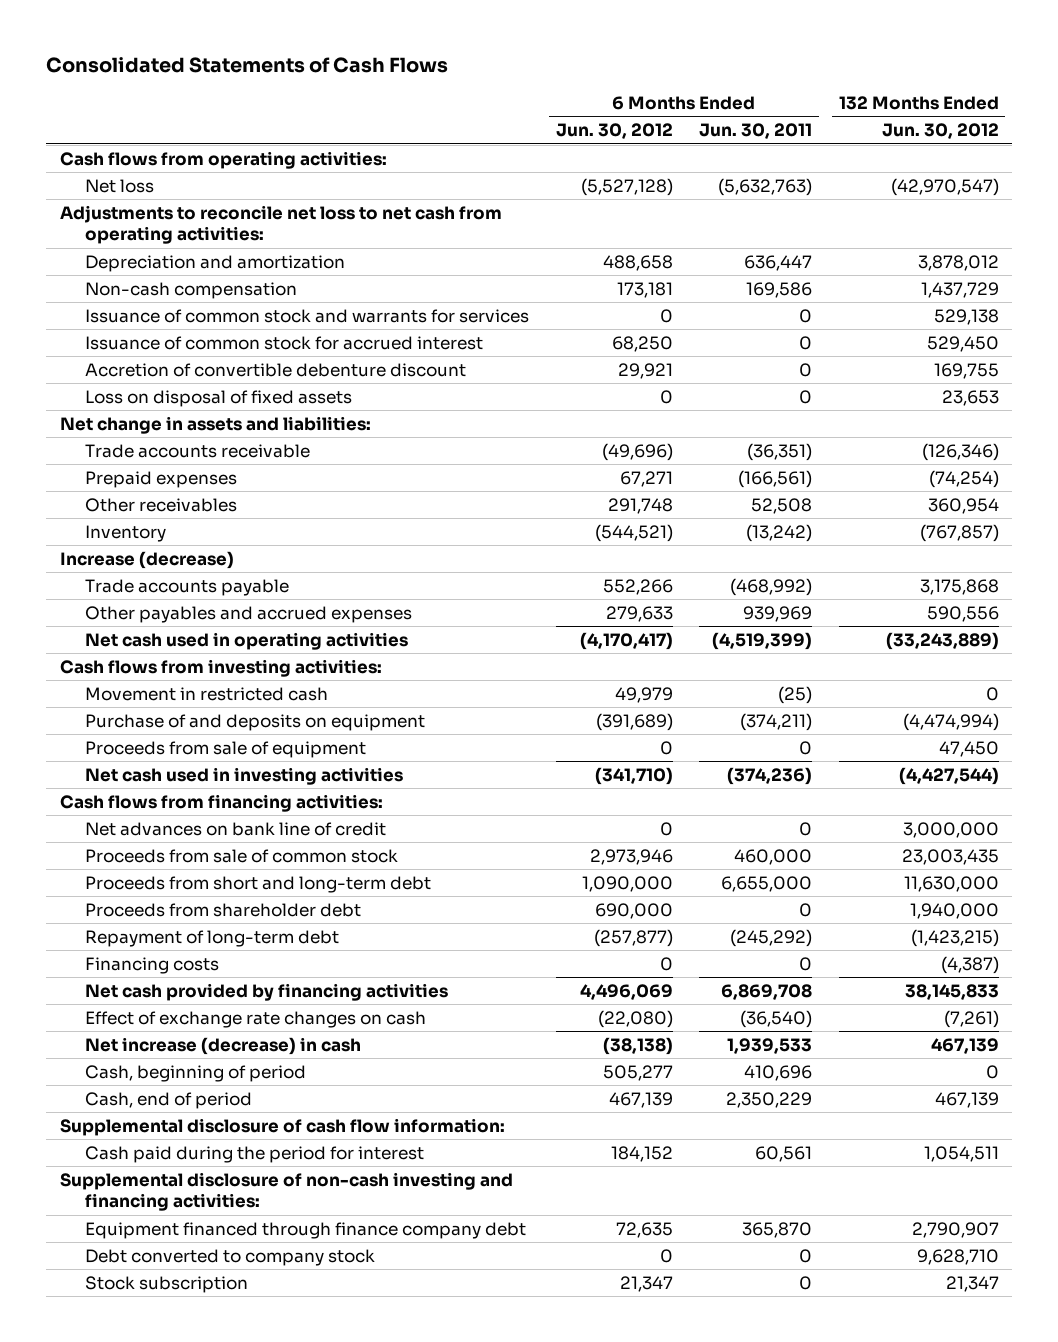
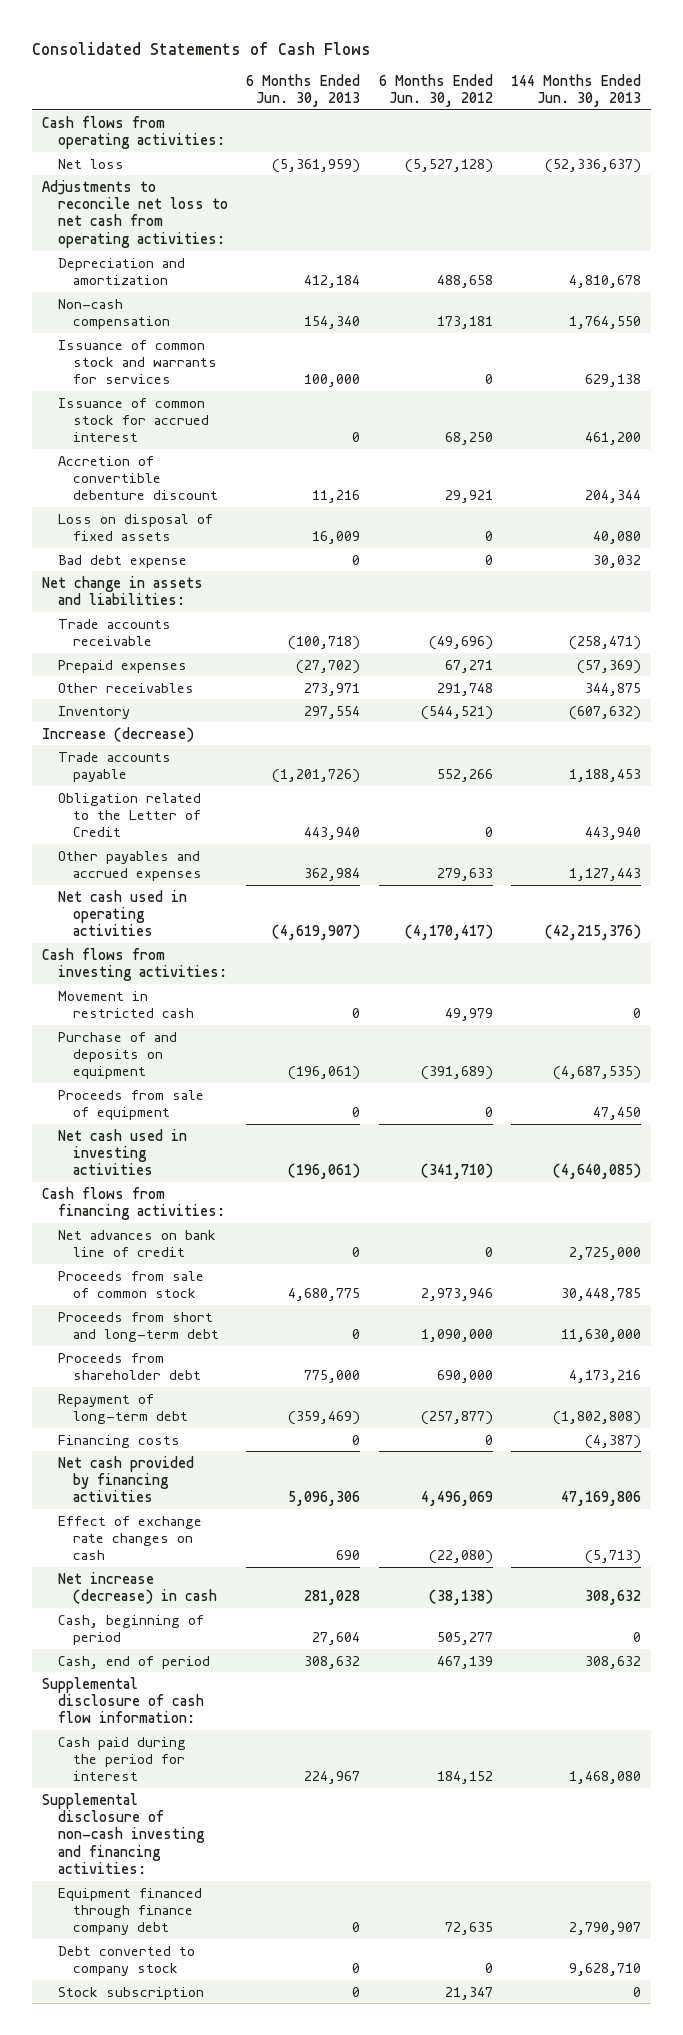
- | 6 Months Ended Jun. 30, 2012 | 6 Months Ended Jun. 30, 2011 | 132 Months Ended Jun. 30, 2012
+ | 6 Months Ended Jun. 30, 2013 | 6 Months Ended Jun. 30, 2012 | 144 Months Ended Jun. 30, 2013
+ Bad debt expense | 0 | 0 | 30,032
+ Obligation related to the Letter of Credit | 443,940 | 0 | 443,940

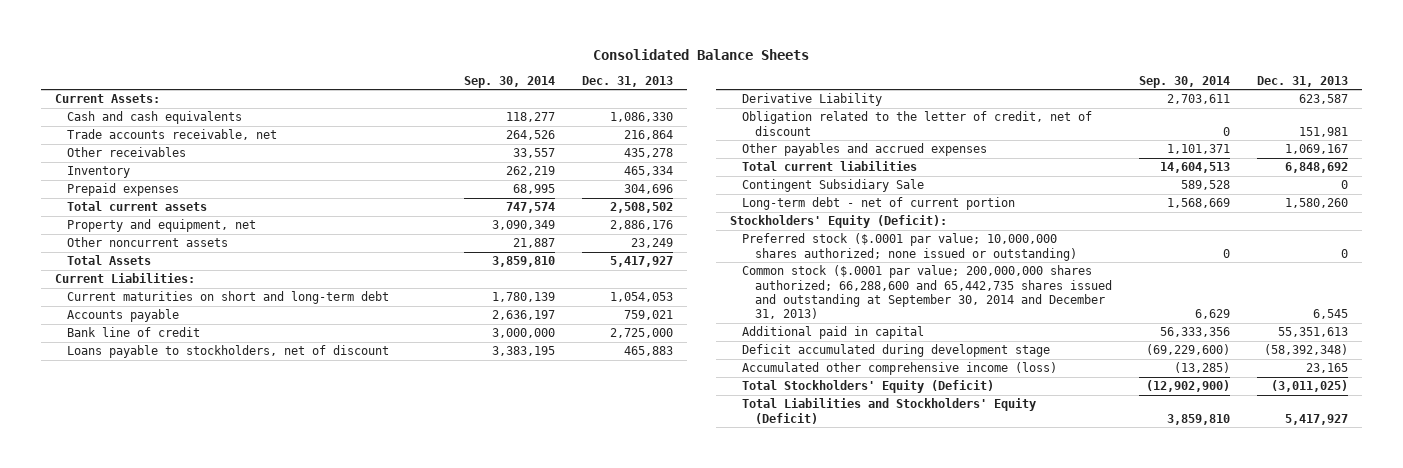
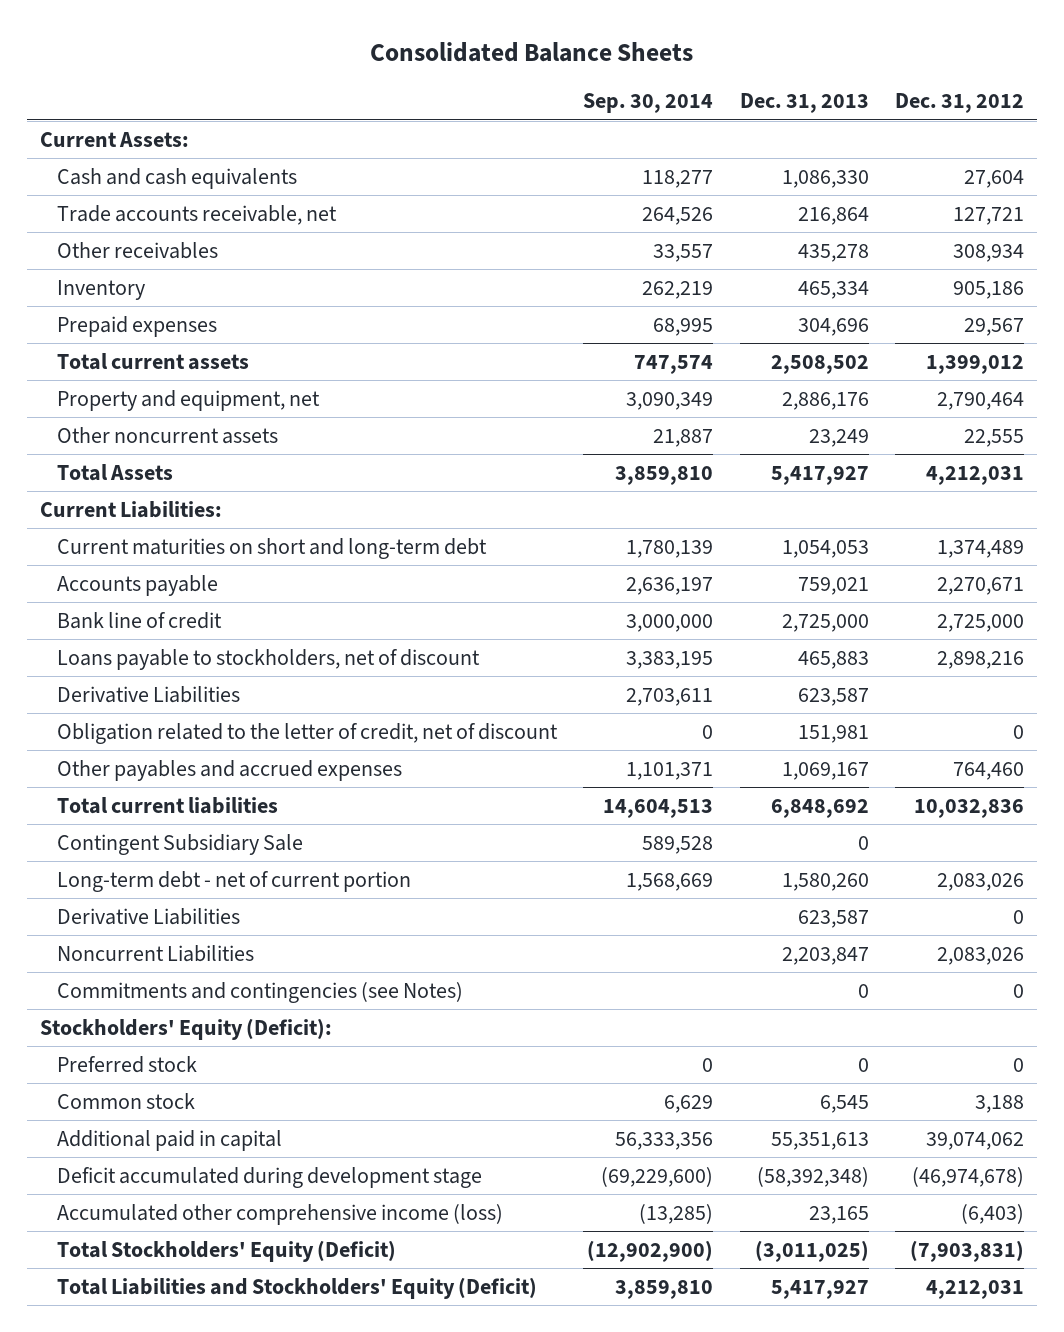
- | Sep. 30, 2014 | Dec. 31, 2013
+ | Sep. 30, 2014 | Dec. 31, 2013 | Dec. 31, 2012
- Derivative Liability | 2,703,611 | 623,587
+ Derivative Liabilities | 2,703,611 | 623,587 |
+ Derivative Liabilities | | 623,587 | 0
+ Noncurrent Liabilities | | 2,203,847 | 2,083,026
+ Commitments and contingencies (see Notes) | | 0 | 0
- Preferred stock ($.0001 par value; 10,000,000 shares authorized; none issued or outstanding) | 0 | 0
- Common stock ($.0001 par value; 200,000,000 shares authorized; 66,288,600 and 65,442,735 shares issued and outstanding at September 30, 2014 and December 31, 2013) | 6,629 | 6,545
+ Preferred stock | 0 | 0 | 0
+ Common stock | 6,629 | 6,545 | 3,188

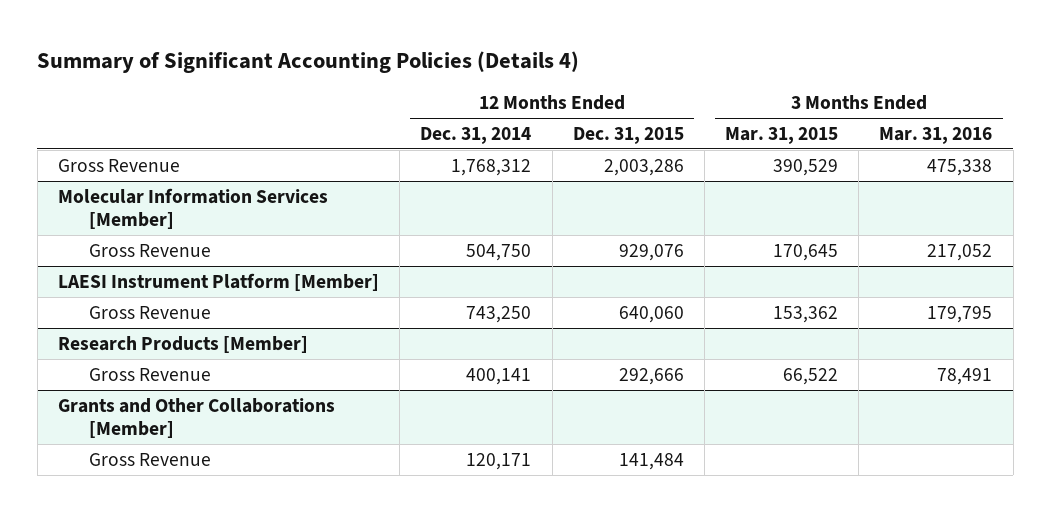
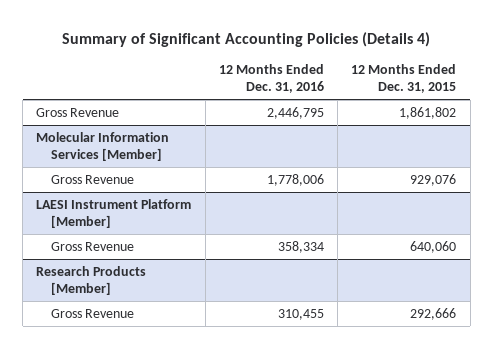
- | 12 Months Ended Dec. 31, 2014 | 12 Months Ended Dec. 31, 2015 | 3 Months Ended Mar. 31, 2015 | 3 Months Ended Mar. 31, 2016
+ | 12 Months Ended Dec. 31, 2016 | 12 Months Ended Dec. 31, 2015
- Gross Revenue | 1,768,312 | 2,003,286 | 390,529 | 475,338
+ Gross Revenue | 2,446,795 | 1,861,802
- Grants and Other Collaborations [Member]
- Gross Revenue | 120,171 | 141,484 | |

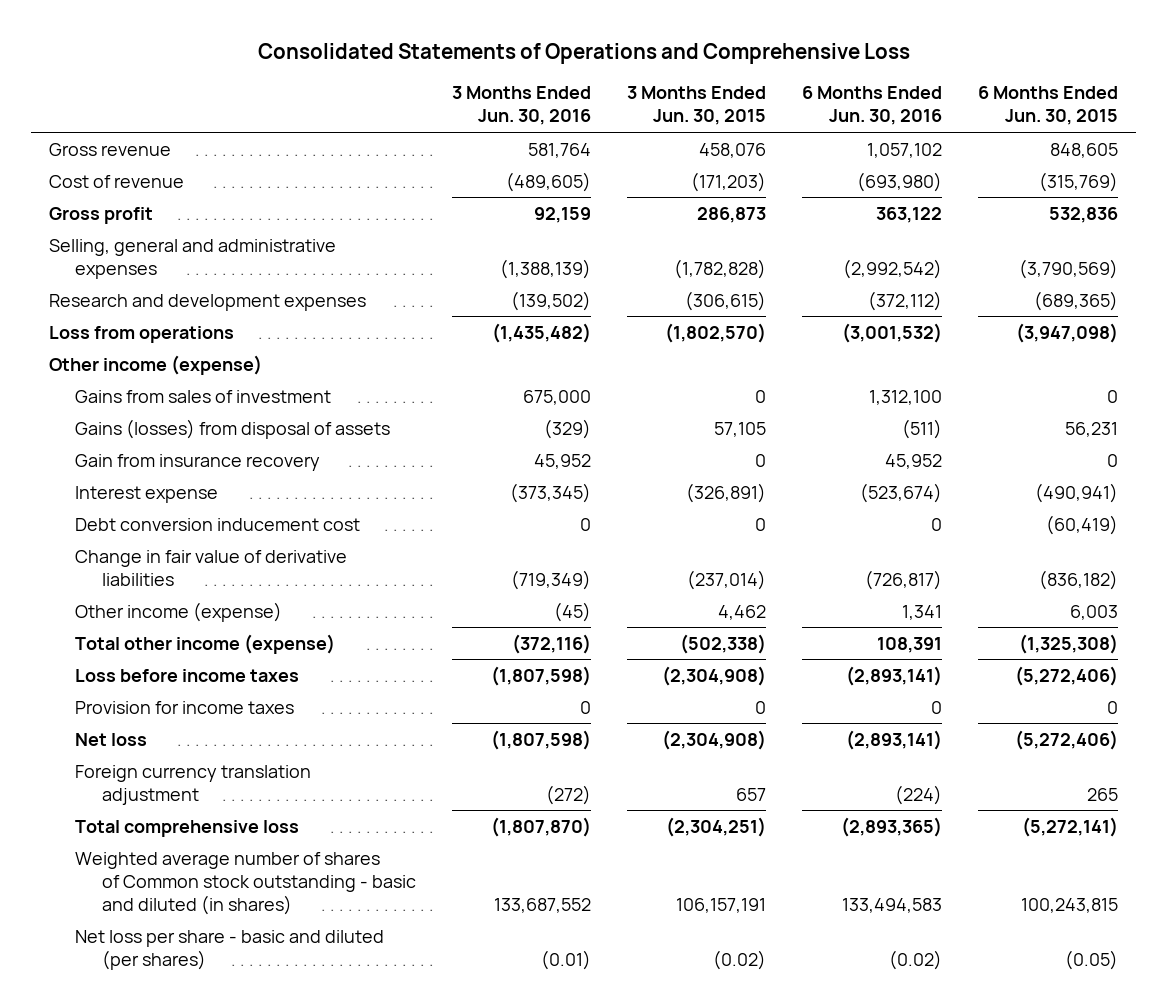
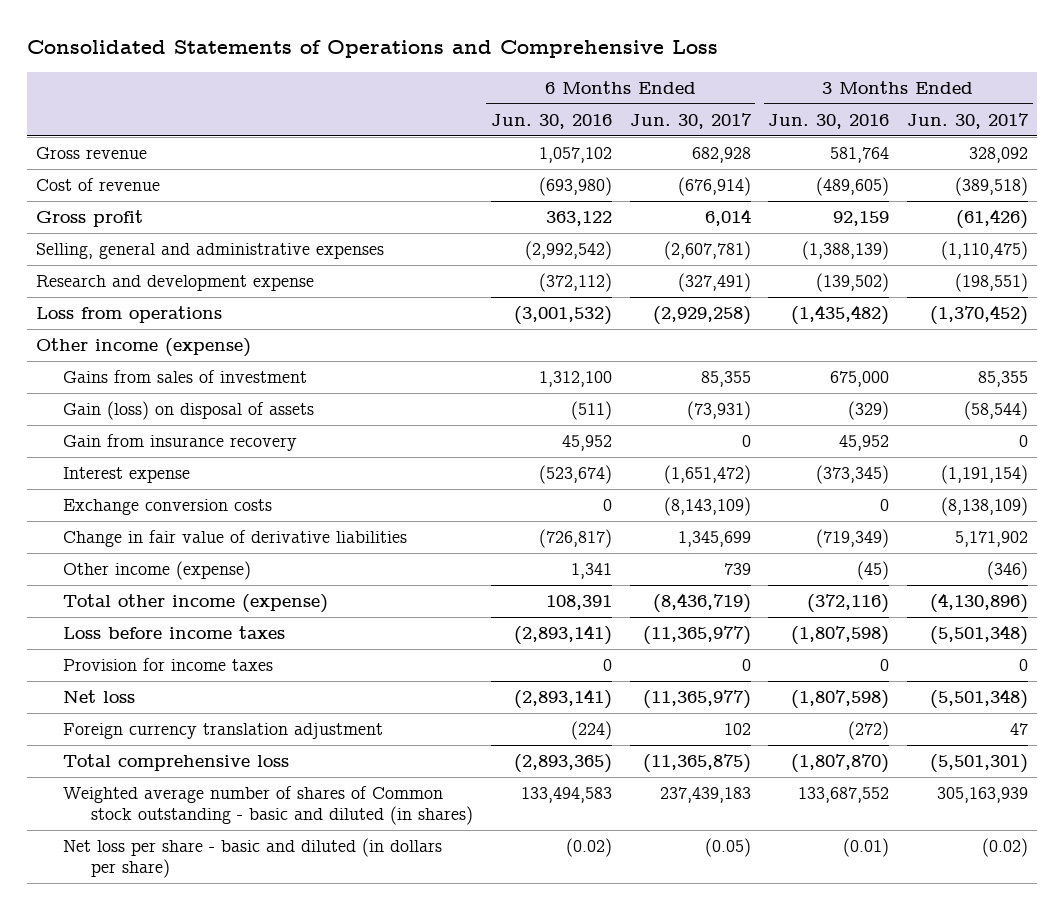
- | 3 Months Ended Jun. 30, 2016 | 3 Months Ended Jun. 30, 2015 | 6 Months Ended Jun. 30, 2016 | 6 Months Ended Jun. 30, 2015
+ | 6 Months Ended Jun. 30, 2016 | 6 Months Ended Jun. 30, 2017 | 3 Months Ended Jun. 30, 2016 | 3 Months Ended Jun. 30, 2017
- Research and development expenses | (139,502) | (306,615) | (372,112) | (689,365)
+ Research and development expense | (372,112) | (327,491) | (139,502) | (198,551)
- Gains (losses) from disposal of assets | (329) | 57,105 | (511) | 56,231
+ Gain (loss) on disposal of assets | (511) | (73,931) | (329) | (58,544)
- Debt conversion inducement cost | 0 | 0 | 0 | (60,419)
+ Exchange conversion costs | 0 | (8,143,109) | 0 | (8,138,109)
- Net loss per share - basic and diluted (per shares) | (0.01) | (0.02) | (0.02) | (0.05)
+ Net loss per share - basic and diluted (in dollars per share) | (0.02) | (0.05) | (0.01) | (0.02)

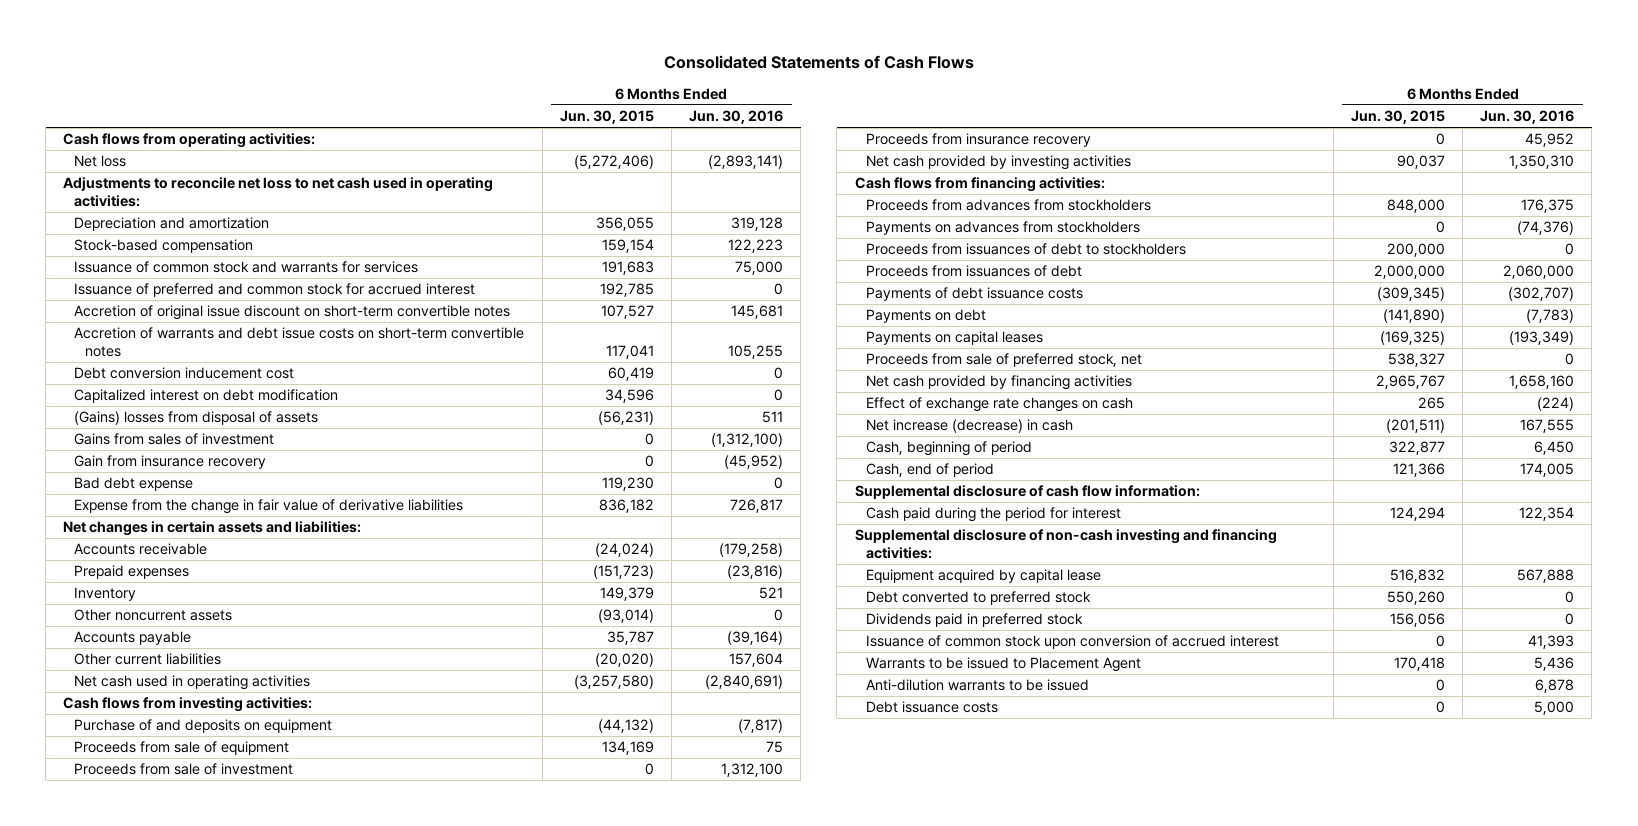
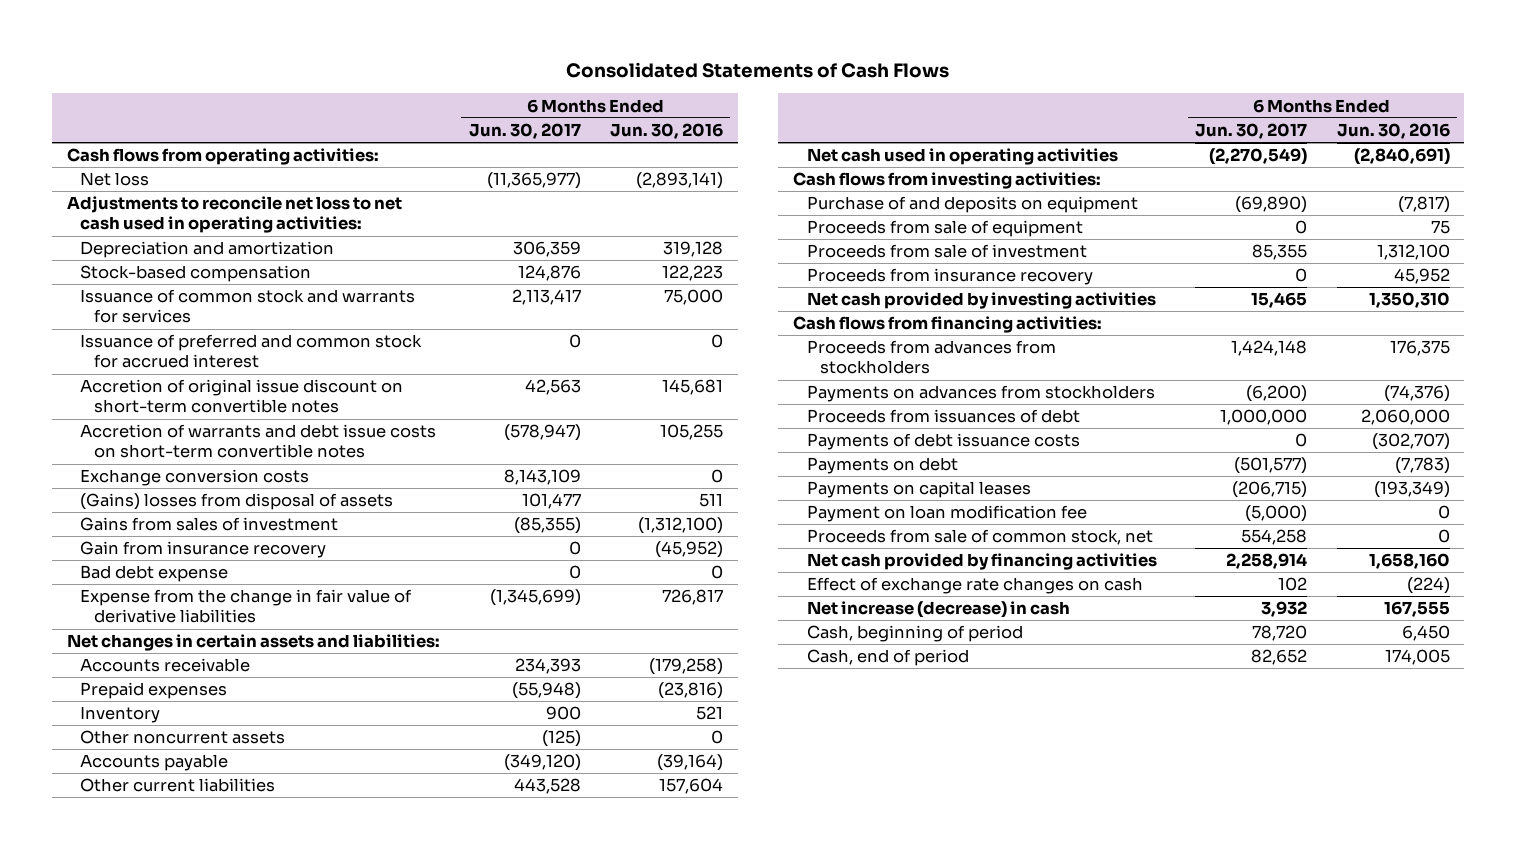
- | 6 Months Ended Jun. 30, 2015 | 6 Months Ended Jun. 30, 2016
+ | 6 Months Ended Jun. 30, 2017 | 6 Months Ended Jun. 30, 2016
- Debt conversion inducement cost | 60,419 | 0
- Capitalized interest on debt modification | 34,596 | 0
+ Exchange conversion costs | 8,143,109 | 0
- Proceeds from issuances of debt to stockholders | 200,000 | 0
- Proceeds from sale of preferred stock, net | 538,327 | 0
+ Payment on loan modification fee | (5,000) | 0
+ Proceeds from sale of common stock, net | 554,258 | 0
- Supplemental disclosure of cash flow information:
- Cash paid during the period for interest | 124,294 | 122,354
- Supplemental disclosure of non-cash investing and financing activities:
- Equipment acquired by capital lease | 516,832 | 567,888
- Debt converted to preferred stock | 550,260 | 0
- Dividends paid in preferred stock | 156,056 | 0
- Issuance of common stock upon conversion of accrued interest | 0 | 41,393
- Warrants to be issued to Placement Agent | 170,418 | 5,436
- Anti-dilution warrants to be issued | 0 | 6,878
- Debt issuance costs | 0 | 5,000

